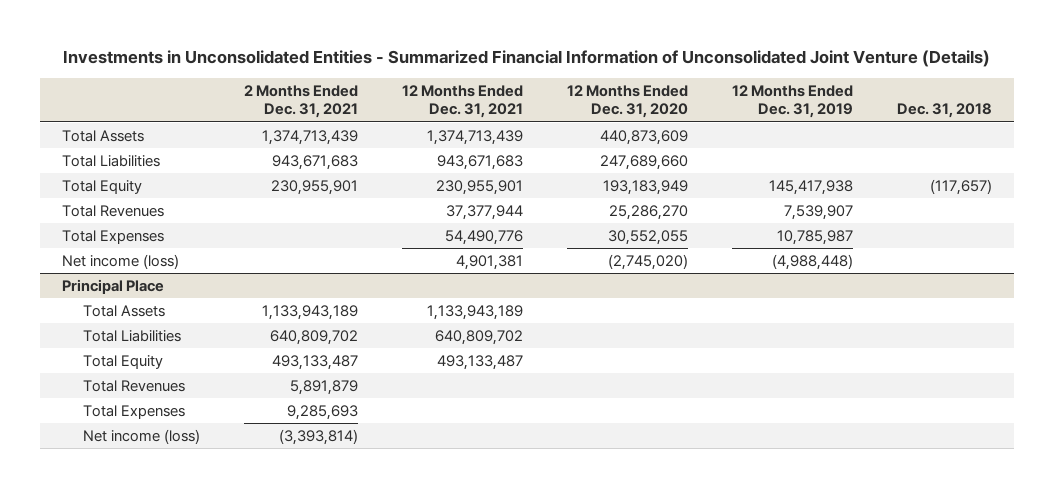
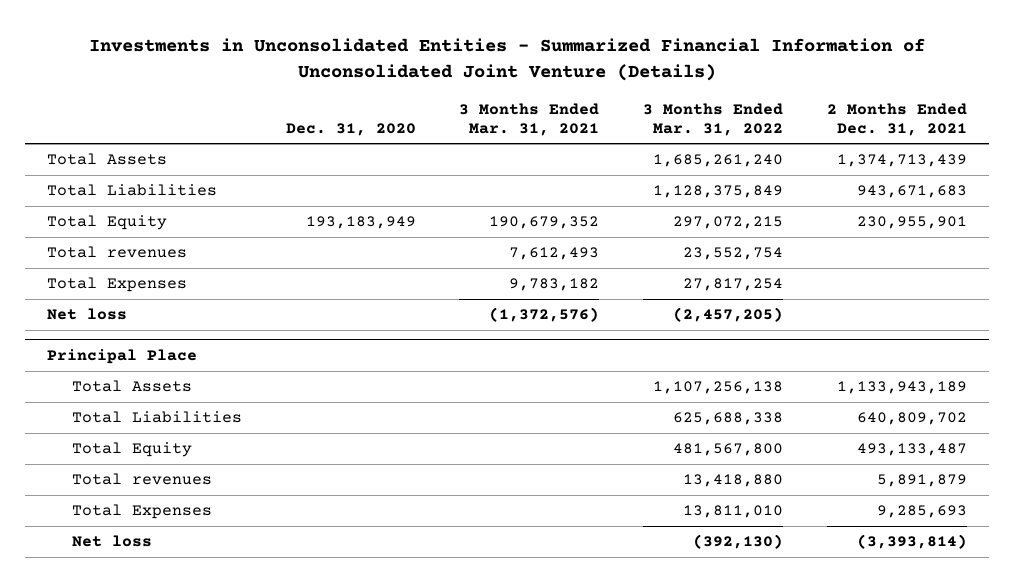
- | 2 Months Ended Dec. 31, 2021 | 12 Months Ended Dec. 31, 2021 | 12 Months Ended Dec. 31, 2020 | 12 Months Ended Dec. 31, 2019 | Dec. 31, 2018
+ | Dec. 31, 2020 | 3 Months Ended Mar. 31, 2021 | 3 Months Ended Mar. 31, 2022 | 2 Months Ended Dec. 31, 2021
- Total Revenues | | 37,377,944 | 25,286,270 | 7,539,907 |
+ Total revenues | | 7,612,493 | 23,552,754 |
- Net income (loss) | | 4,901,381 | (2,745,020) | (4,988,448) |
+ Net loss | | (1,372,576) | (2,457,205) |
@ Principal Place
- Total Revenues | 5,891,879 | | | |
+ Total revenues | | | 13,418,880 | 5,891,879
- Net income (loss) | (3,393,814) | | | |
+ Net loss | | | (392,130) | (3,393,814)

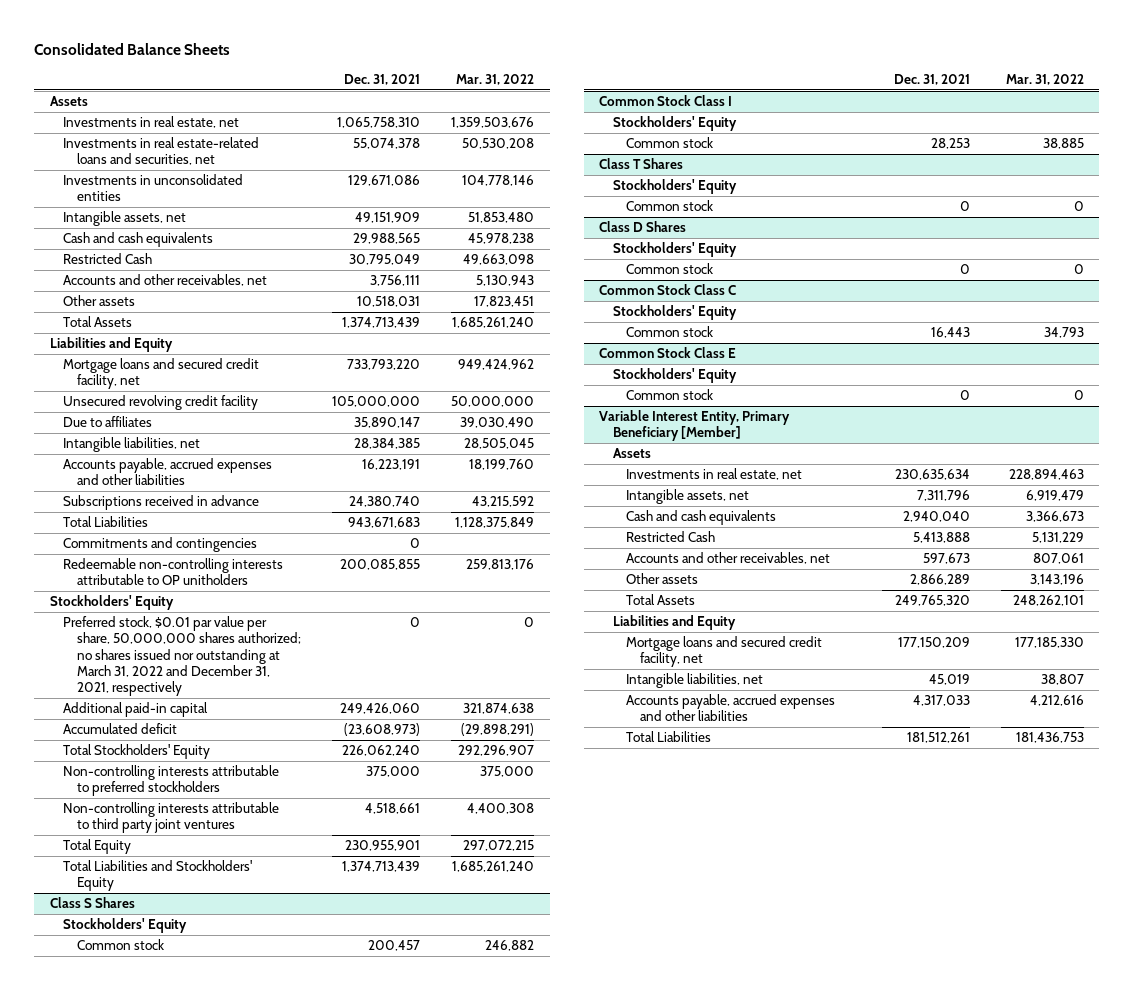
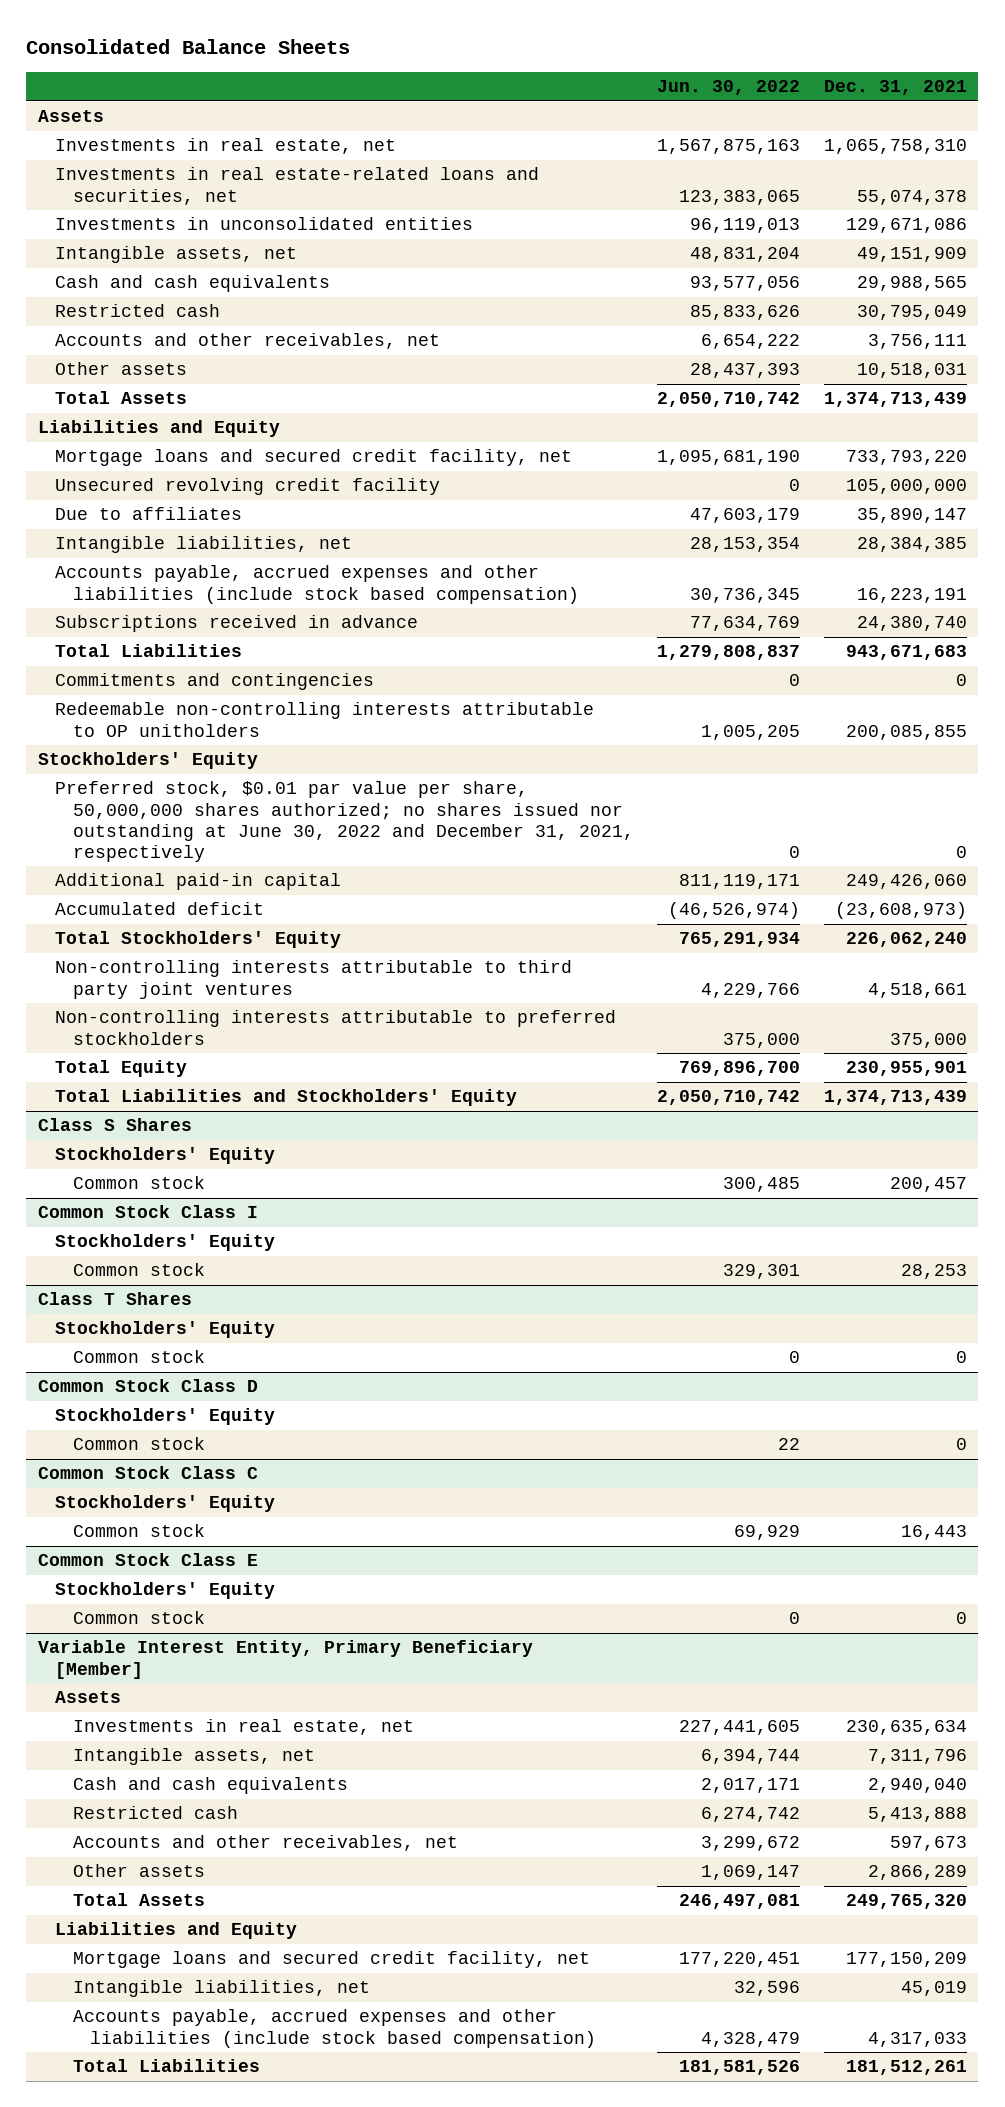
- | Dec. 31, 2021 | Mar. 31, 2022
+ | Jun. 30, 2022 | Dec. 31, 2021
- Restricted Cash | 30,795,049 | 49,663,098
+ Restricted cash | 85,833,626 | 30,795,049
- Accounts payable, accrued expenses and other liabilities | 16,223,191 | 18,199,760
+ Accounts payable, accrued expenses and other liabilities (include stock based compensation) | 30,736,345 | 16,223,191
- Preferred stock, $0.01 par value per share, 50,000,000 shares authorized; no shares issued nor outstanding at March 31, 2022 and December 31, 2021, respectively | 0 | 0
+ Preferred stock, $0.01 par value per share, 50,000,000 shares authorized; no shares issued nor outstanding at June 30, 2022 and December 31, 2021, respectively | 0 | 0
moved down: Non-controlling interests attributable to preferred stockholders | 375,000 | 375,000
- Class D Shares
+ Common Stock Class D
@ Variable Interest Entity, Primary Beneficiary [Member]
- Restricted Cash | 5,413,888 | 5,131,229
+ Restricted cash | 6,274,742 | 5,413,888
- Accounts payable, accrued expenses and other liabilities | 4,317,033 | 4,212,616
+ Accounts payable, accrued expenses and other liabilities (include stock based compensation) | 4,328,479 | 4,317,033

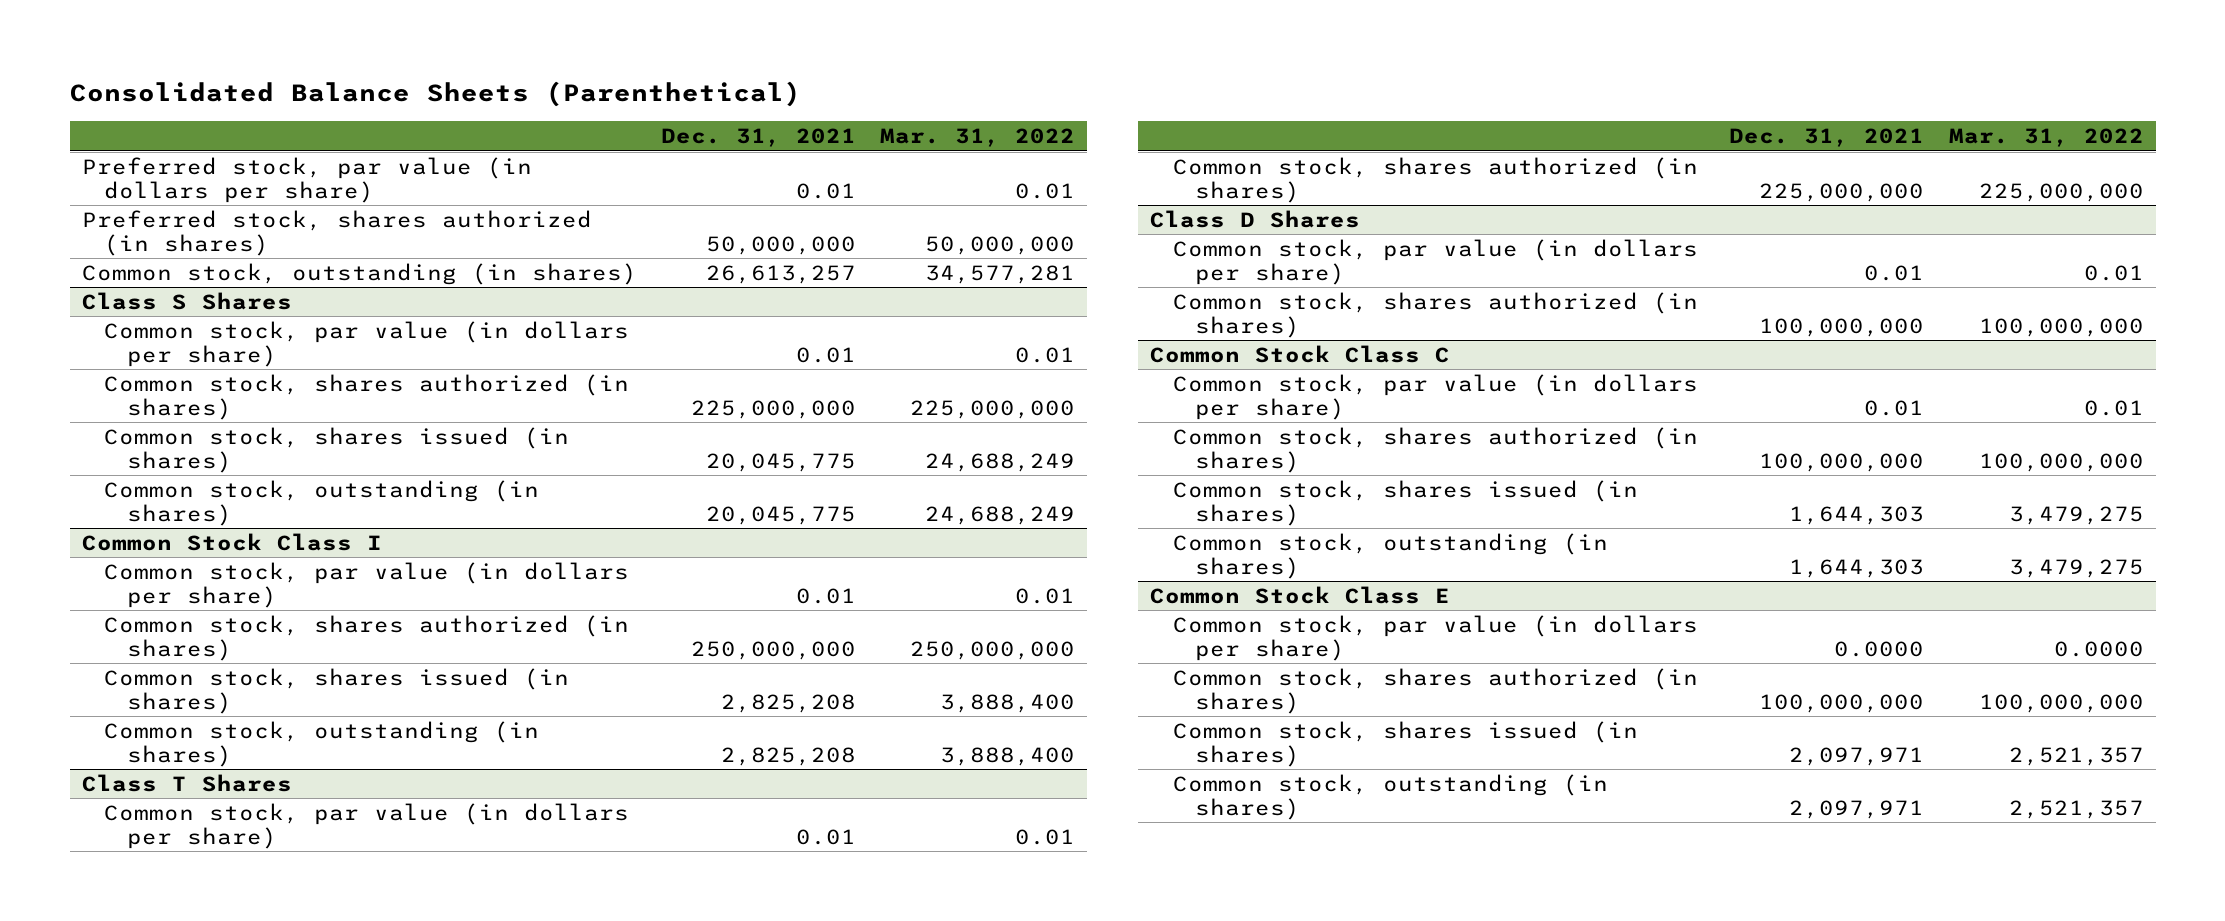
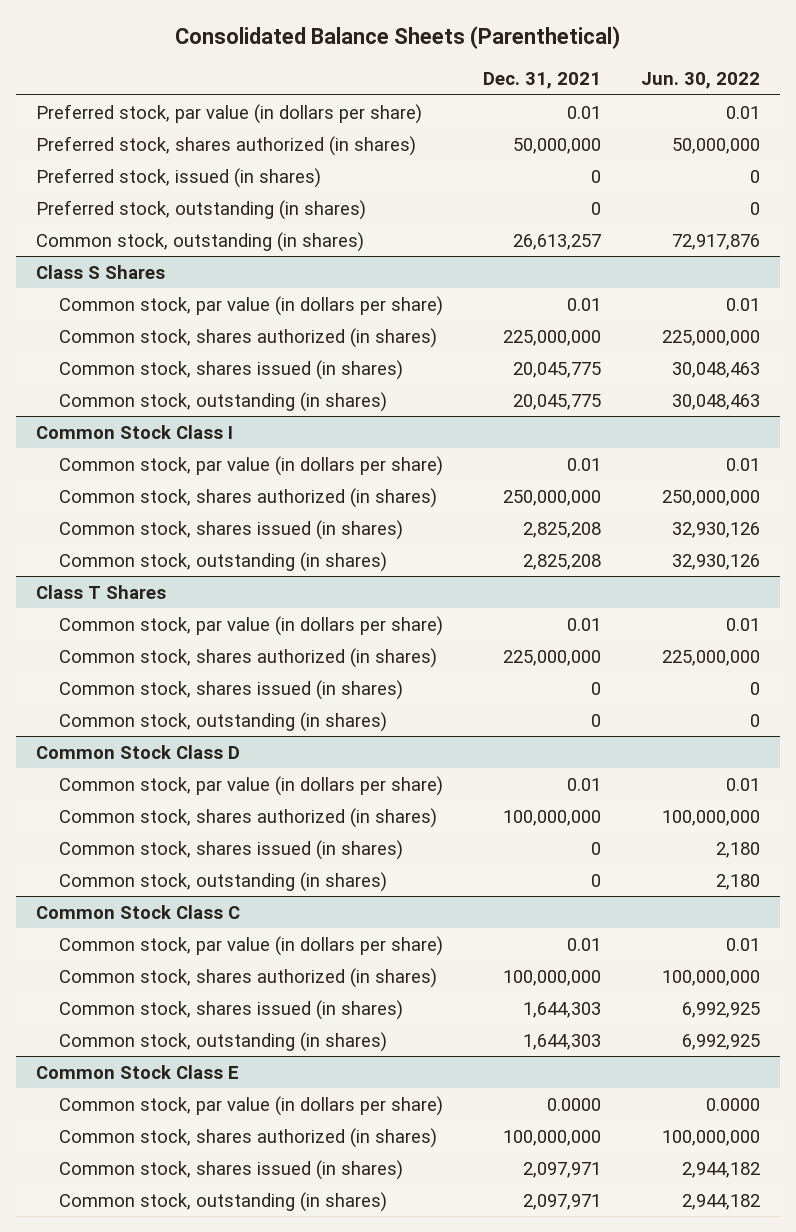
- | Dec. 31, 2021 | Mar. 31, 2022
+ | Dec. 31, 2021 | Jun. 30, 2022
+ Preferred stock, issued (in shares) | 0 | 0
+ Preferred stock, outstanding (in shares) | 0 | 0
- Class D Shares
@ Class T Shares
+ Common stock, shares issued (in shares) | 0 | 0
+ Common stock, outstanding (in shares) | 0 | 0
+ Common Stock Class D
+ Common stock, shares issued (in shares) | 0 | 2,180
+ Common stock, outstanding (in shares) | 0 | 2,180

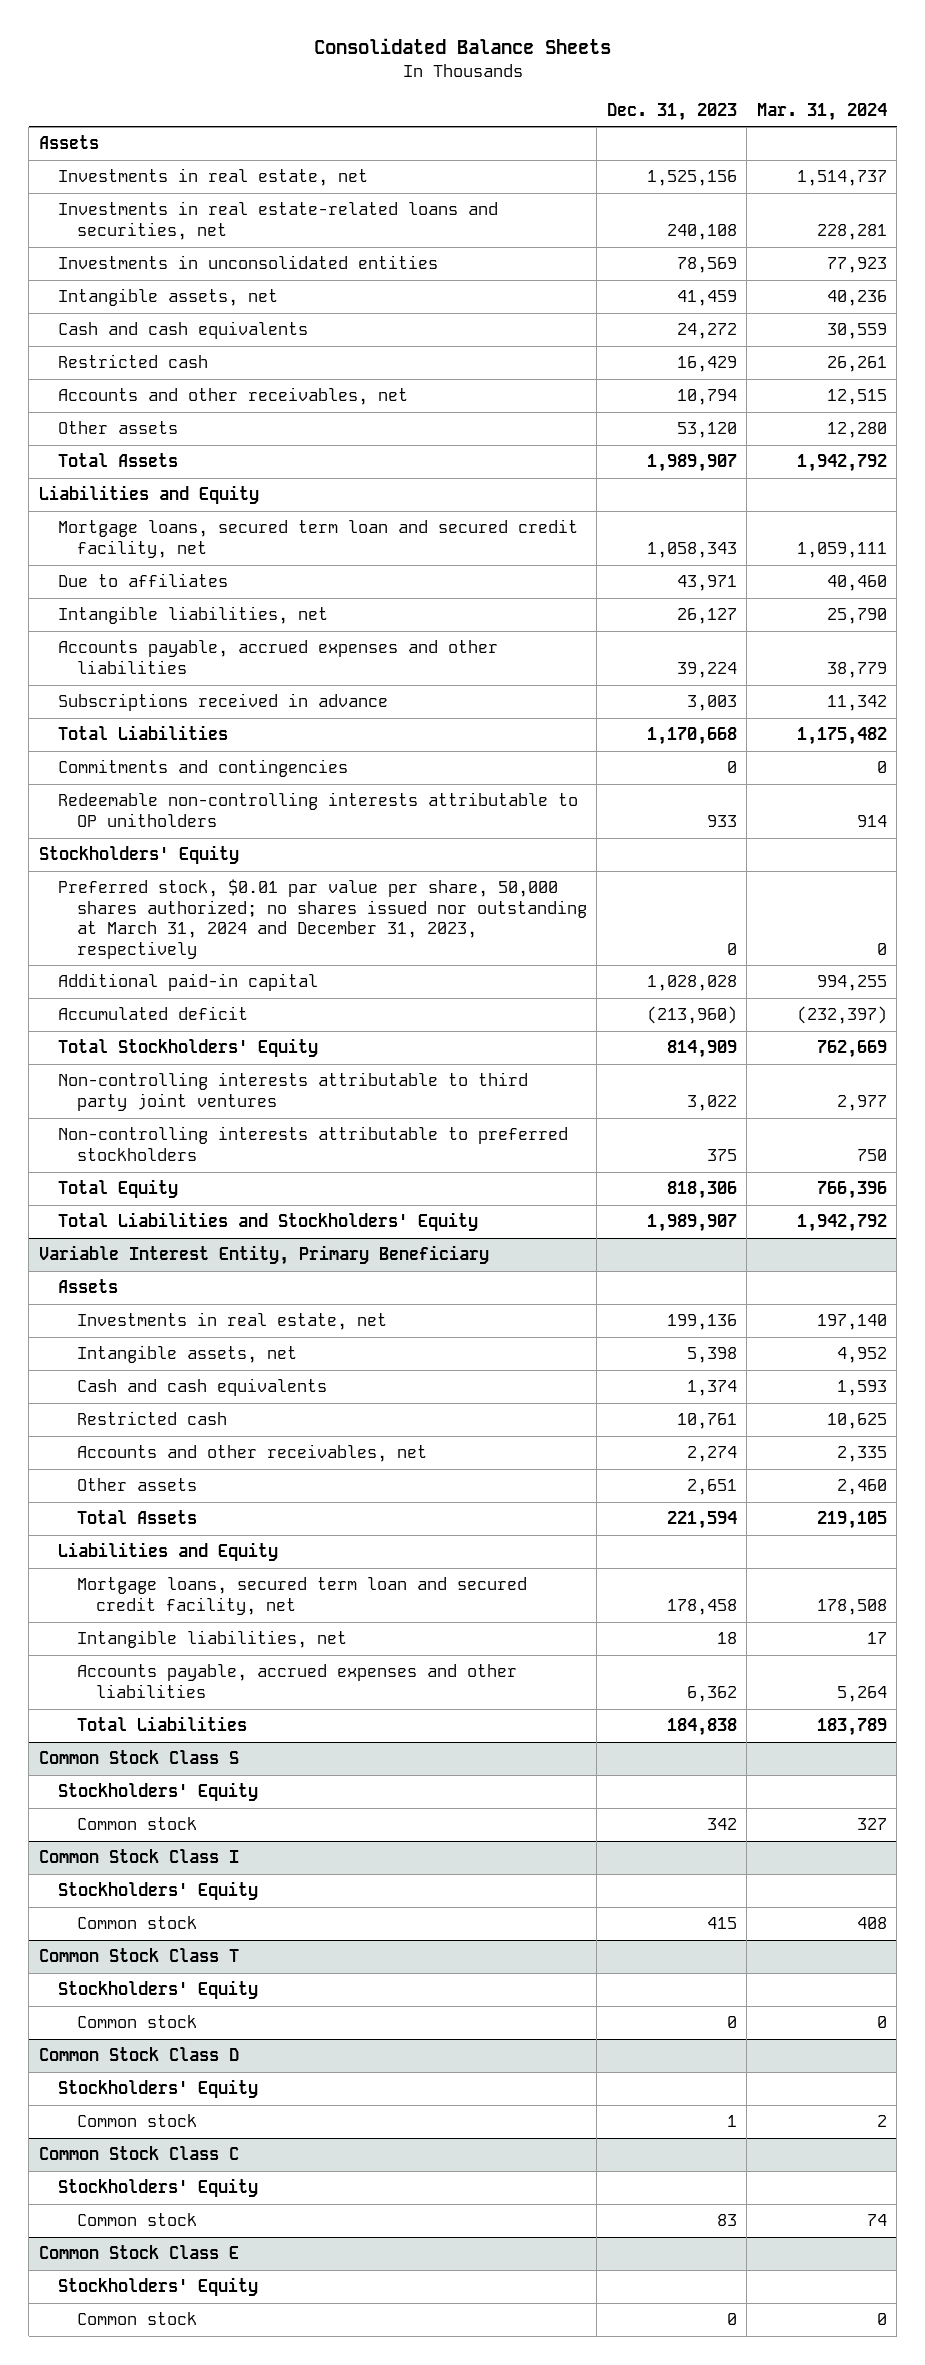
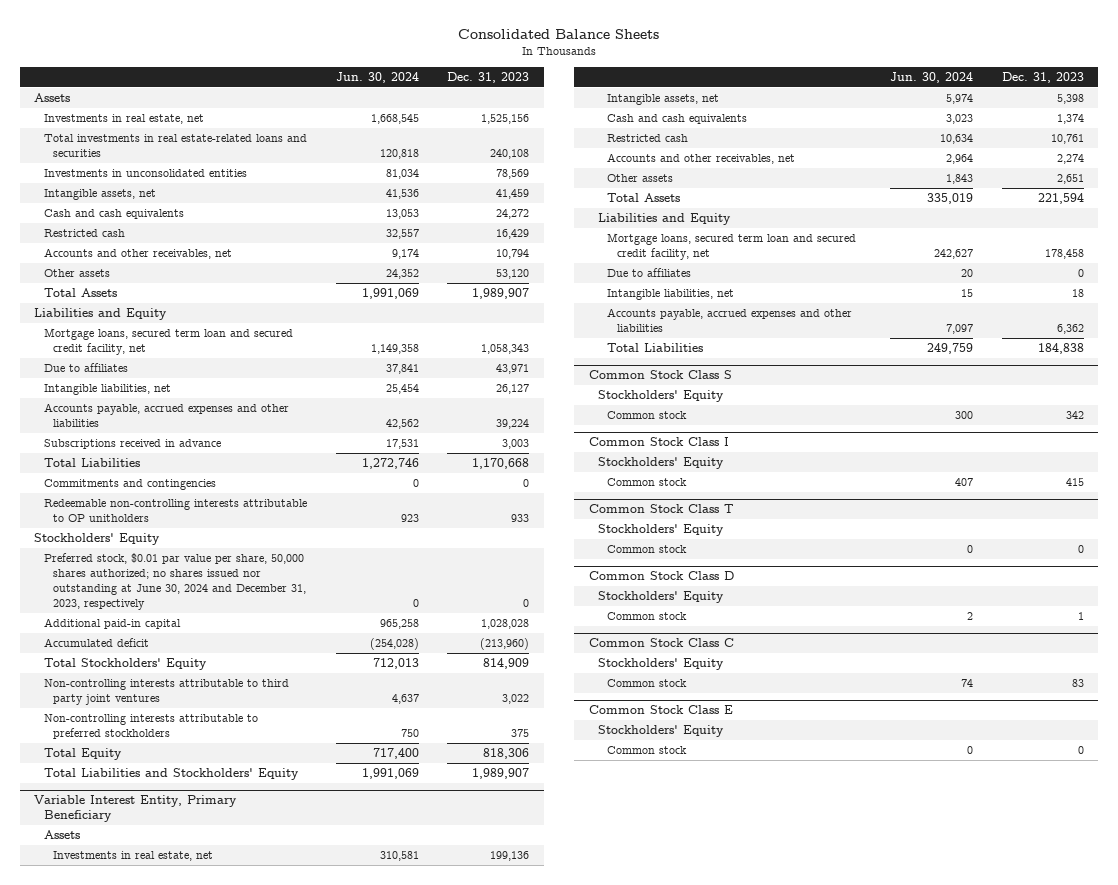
- | Dec. 31, 2023 | Mar. 31, 2024
+ | Jun. 30, 2024 | Dec. 31, 2023
- Investments in real estate-related loans and securities, net | 240,108 | 228,281
+ Total investments in real estate-related loans and securities | 120,818 | 240,108
- Preferred stock, $0.01 par value per share, 50,000 shares authorized; no shares issued nor outstanding at March 31, 2024 and December 31, 2023, respectively | 0 | 0
+ Preferred stock, $0.01 par value per share, 50,000 shares authorized; no shares issued nor outstanding at June 30, 2024 and December 31, 2023, respectively | 0 | 0
@ Variable Interest Entity, Primary Beneficiary
+ Due to affiliates | 20 | 0

